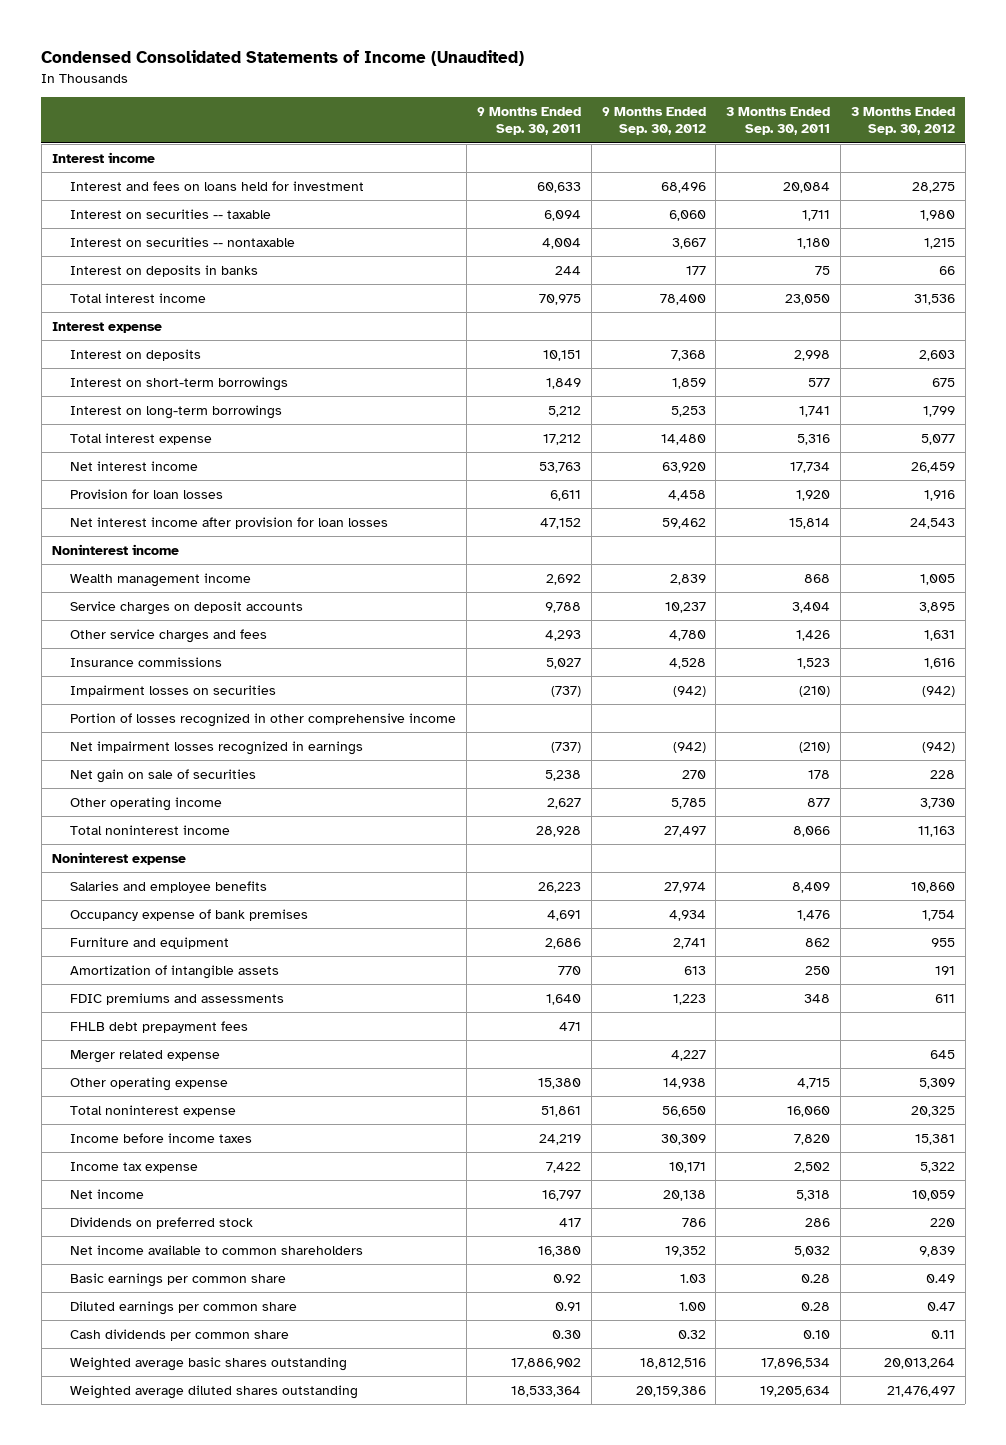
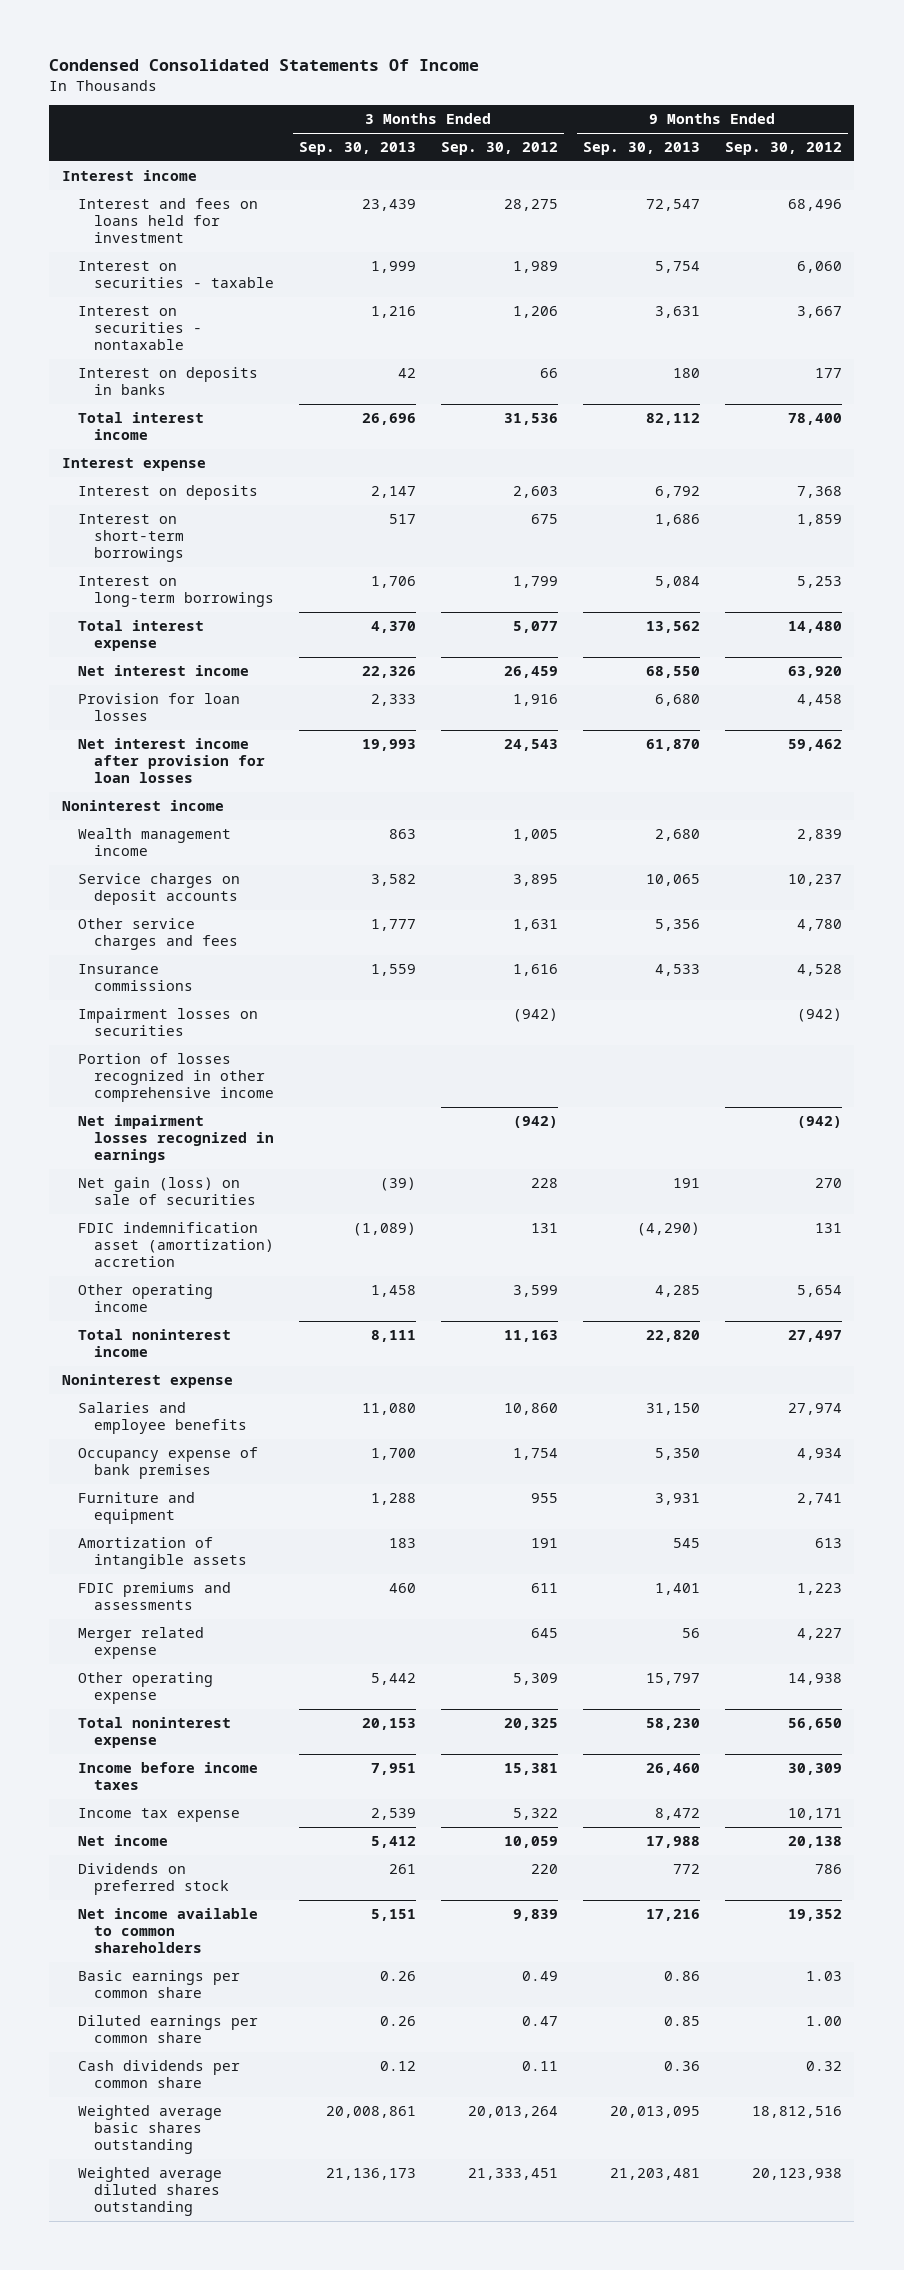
- Condensed Consolidated Statements of Income (Unaudited)
+ Condensed Consolidated Statements Of Income
- | 9 Months Ended Sep. 30, 2011 | 9 Months Ended Sep. 30, 2012 | 3 Months Ended Sep. 30, 2011 | 3 Months Ended Sep. 30, 2012
+ | 3 Months Ended Sep. 30, 2013 | 3 Months Ended Sep. 30, 2012 | 9 Months Ended Sep. 30, 2013 | 9 Months Ended Sep. 30, 2012
- Interest on securities -- taxable | 6,094 | 6,060 | 1,711 | 1,980
- Interest on securities -- nontaxable | 4,004 | 3,667 | 1,180 | 1,215
+ Interest on securities - taxable | 1,999 | 1,989 | 5,754 | 6,060
+ Interest on securities - nontaxable | 1,216 | 1,206 | 3,631 | 3,667
- Net gain on sale of securities | 5,238 | 270 | 178 | 228
- Other operating income | 2,627 | 5,785 | 877 | 3,730
+ Net gain (loss) on sale of securities | (39) | 228 | 191 | 270
+ FDIC indemnification asset (amortization) accretion | (1,089) | 131 | (4,290) | 131
+ Other operating income | 1,458 | 3,599 | 4,285 | 5,654
- FHLB debt prepayment fees | 471 | | |
- Weighted average diluted shares outstanding | 18,533,364 | 20,159,386 | 19,205,634 | 21,476,497
+ Weighted average diluted shares outstanding | 21,136,173 | 21,333,451 | 21,203,481 | 20,123,938

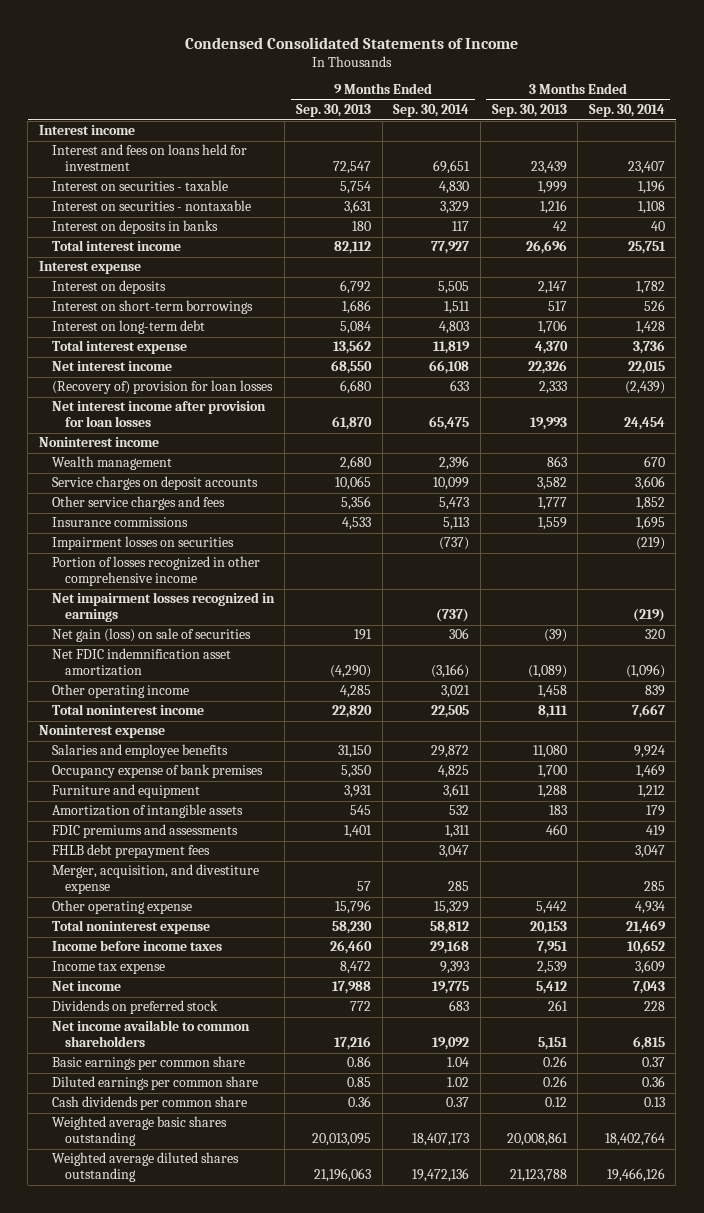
- Condensed Consolidated Statements Of Income
+ Condensed Consolidated Statements of Income
- | 3 Months Ended Sep. 30, 2013 | 3 Months Ended Sep. 30, 2012 | 9 Months Ended Sep. 30, 2013 | 9 Months Ended Sep. 30, 2012
+ | 9 Months Ended Sep. 30, 2013 | 9 Months Ended Sep. 30, 2014 | 3 Months Ended Sep. 30, 2013 | 3 Months Ended Sep. 30, 2014
- Interest on long-term borrowings | 1,706 | 1,799 | 5,084 | 5,253
+ Interest on long-term debt | 5,084 | 4,803 | 1,706 | 1,428
- Provision for loan losses | 2,333 | 1,916 | 6,680 | 4,458
+ (Recovery of) provision for loan losses | 6,680 | 633 | 2,333 | (2,439)
- Wealth management income | 863 | 1,005 | 2,680 | 2,839
+ Wealth management | 2,680 | 2,396 | 863 | 670
- FDIC indemnification asset (amortization) accretion | (1,089) | 131 | (4,290) | 131
+ Net FDIC indemnification asset amortization | (4,290) | (3,166) | (1,089) | (1,096)
- Merger related expense | | 645 | 56 | 4,227
- Other operating expense | 5,442 | 5,309 | 15,797 | 14,938
+ FHLB debt prepayment fees | | 3,047 | | 3,047
+ Merger, acquisition, and divestiture expense | 57 | 285 | | 285
+ Other operating expense | 15,796 | 15,329 | 5,442 | 4,934
- Weighted average diluted shares outstanding | 21,136,173 | 21,333,451 | 21,203,481 | 20,123,938
+ Weighted average diluted shares outstanding | 21,196,063 | 19,472,136 | 21,123,788 | 19,466,126

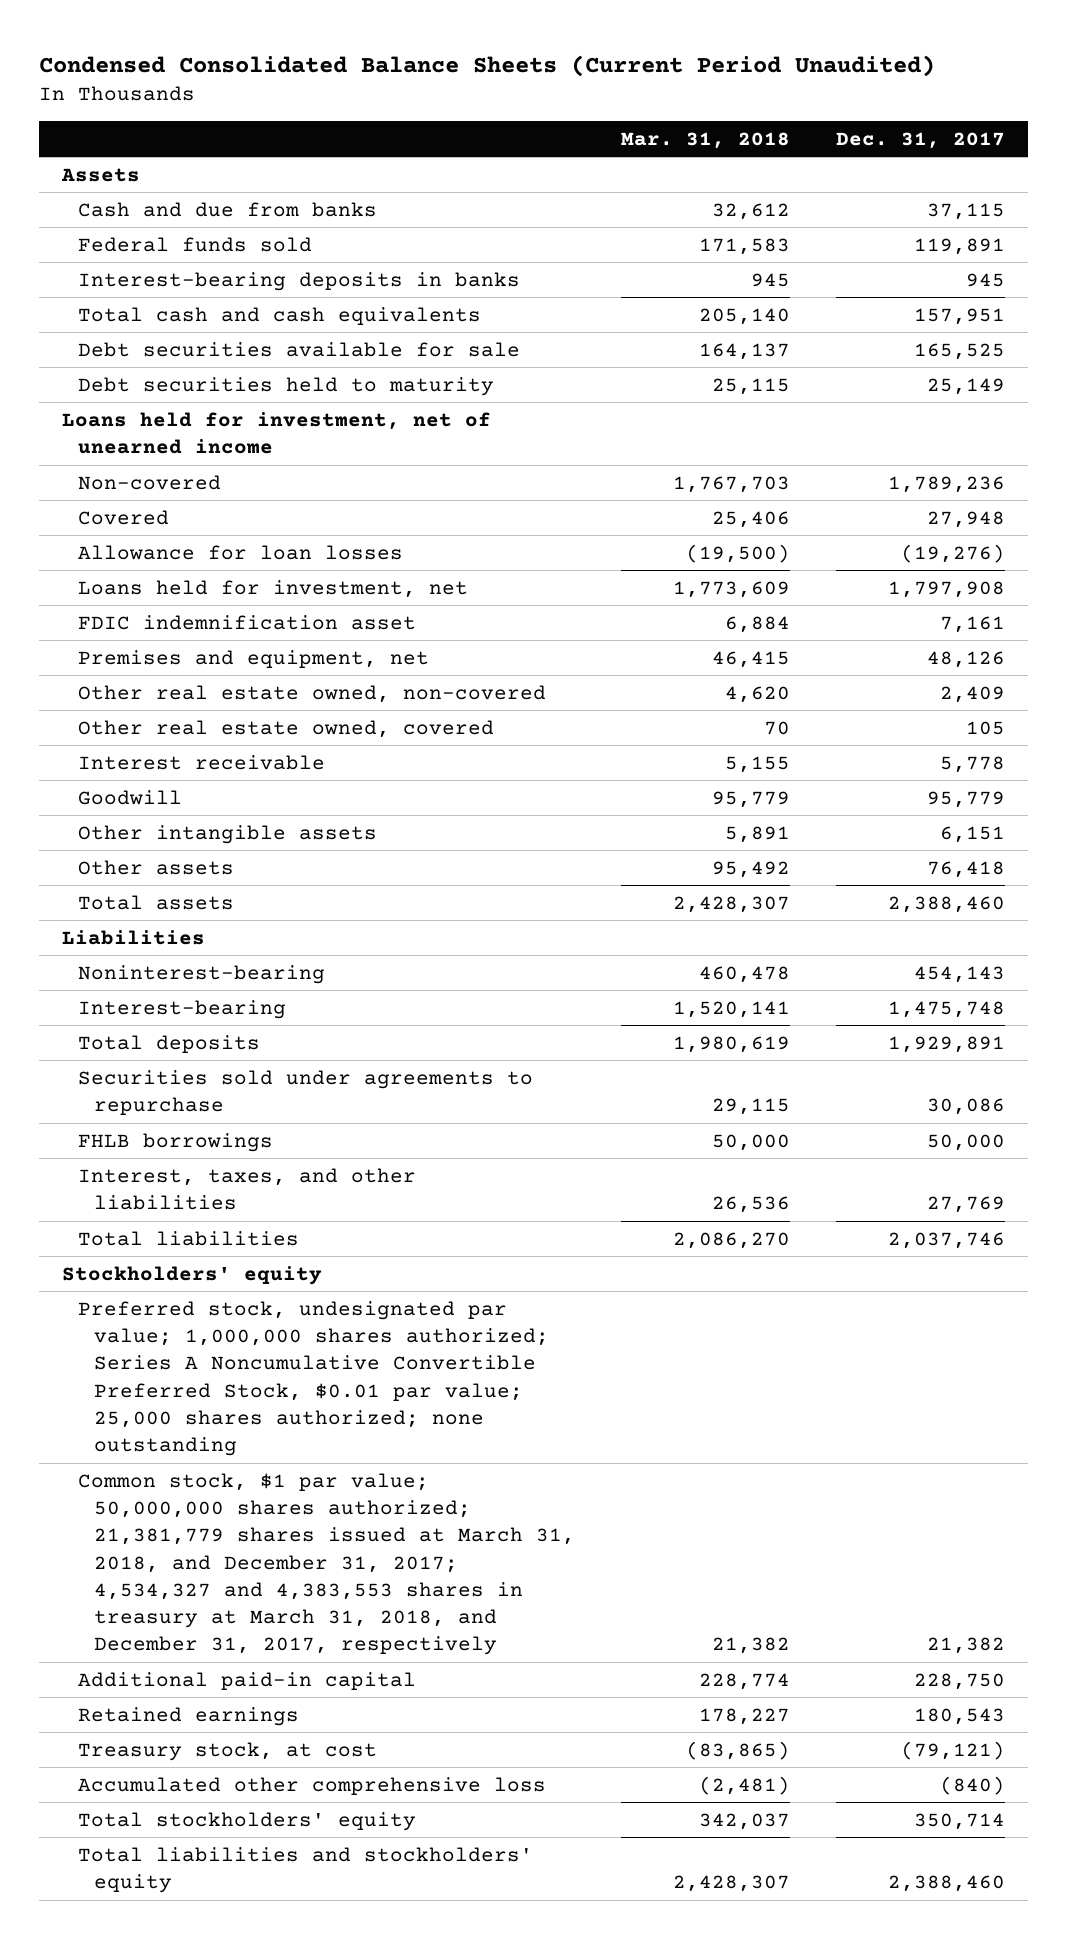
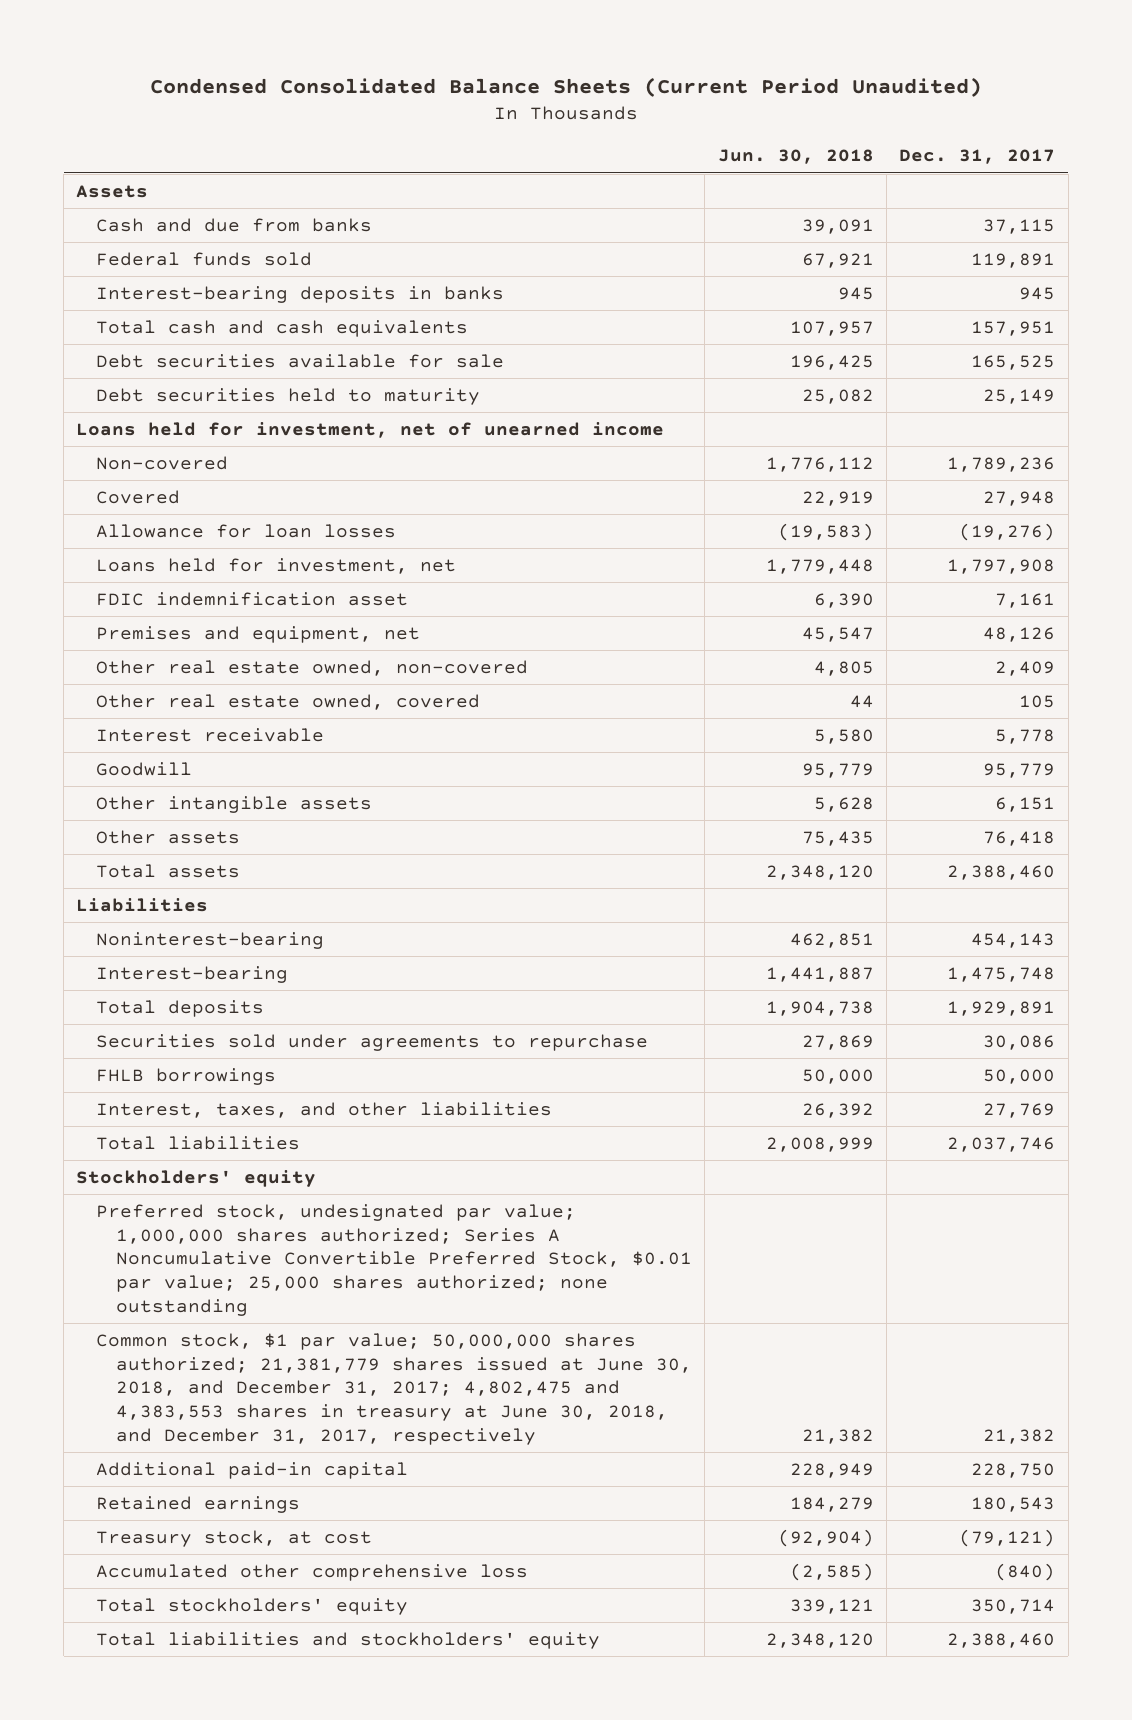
- | Mar. 31, 2018 | Dec. 31, 2017
+ | Jun. 30, 2018 | Dec. 31, 2017
- Common stock, $1 par value; 50,000,000 shares authorized; 21,381,779 shares issued at March 31, 2018, and December 31, 2017; 4,534,327 and 4,383,553 shares in treasury at March 31, 2018, and December 31, 2017, respectively | 21,382 | 21,382
+ Common stock, $1 par value; 50,000,000 shares authorized; 21,381,779 shares issued at June 30, 2018, and December 31, 2017; 4,802,475 and 4,383,553 shares in treasury at June 30, 2018, and December 31, 2017, respectively | 21,382 | 21,382

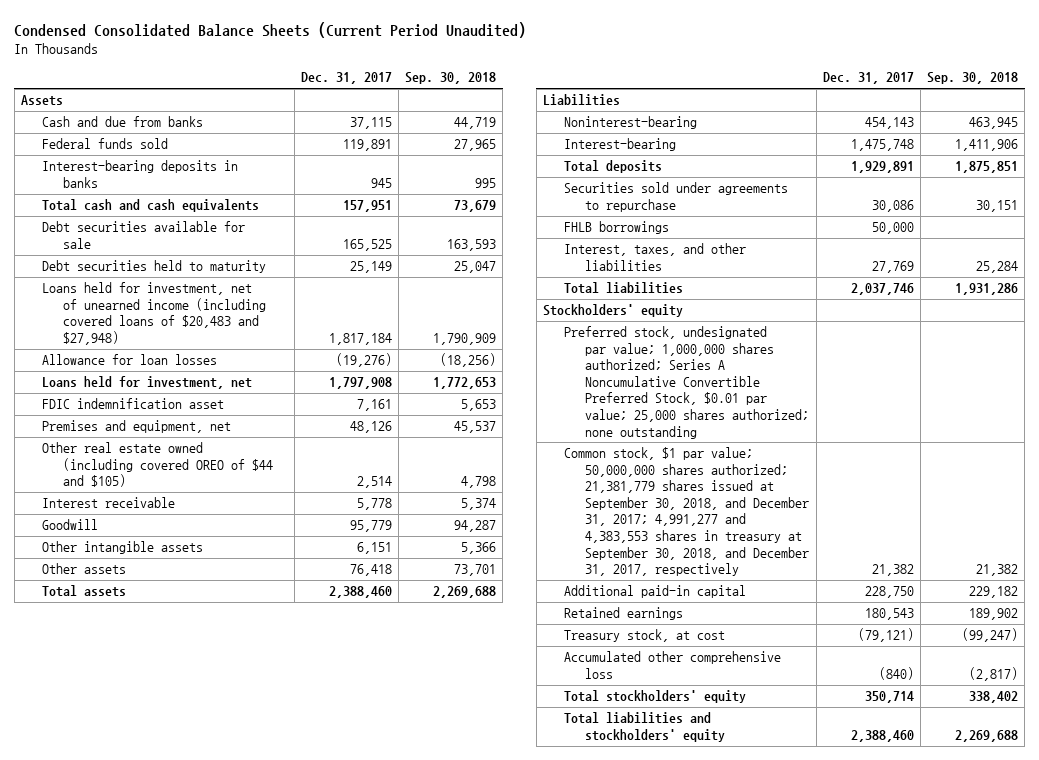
- | Jun. 30, 2018 | Dec. 31, 2017
+ | Dec. 31, 2017 | Sep. 30, 2018
- Loans held for investment, net of unearned income
- Non-covered | 1,776,112 | 1,789,236
- Covered | 22,919 | 27,948
+ Loans held for investment, net of unearned income (including covered loans of $20,483 and $27,948) | 1,817,184 | 1,790,909
- Other real estate owned, non-covered | 4,805 | 2,409
- Other real estate owned, covered | 44 | 105
+ Other real estate owned (including covered OREO of $44 and $105) | 2,514 | 4,798
- Common stock, $1 par value; 50,000,000 shares authorized; 21,381,779 shares issued at June 30, 2018, and December 31, 2017; 4,802,475 and 4,383,553 shares in treasury at June 30, 2018, and December 31, 2017, respectively | 21,382 | 21,382
+ Common stock, $1 par value; 50,000,000 shares authorized; 21,381,779 shares issued at September 30, 2018, and December 31, 2017; 4,991,277 and 4,383,553 shares in treasury at September 30, 2018, and December 31, 2017, respectively | 21,382 | 21,382

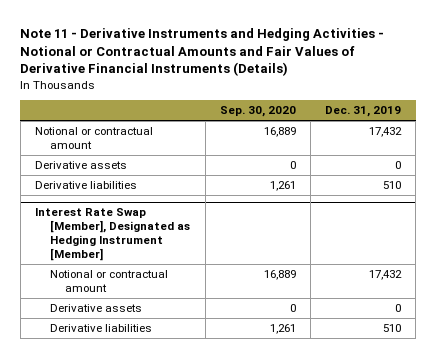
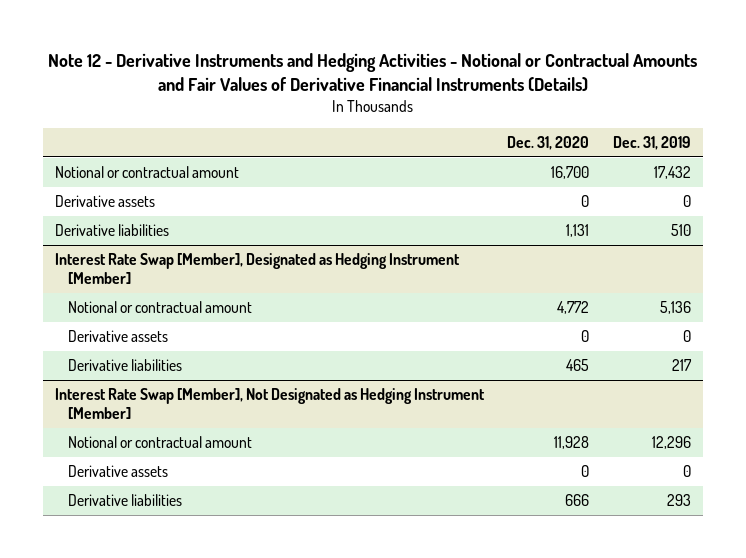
- Note 11 - Derivative Instruments and Hedging Activities - Notional or Contractual Amounts and Fair Values of Derivative Financial Instruments (Details)
+ Note 12 - Derivative Instruments and Hedging Activities - Notional or Contractual Amounts and Fair Values of Derivative Financial Instruments (Details)
- | Sep. 30, 2020 | Dec. 31, 2019
+ | Dec. 31, 2020 | Dec. 31, 2019
@ Interest Rate Swap [Member], Designated as Hedging Instrument [Member]
- Notional or contractual amount | 16,889 | 17,432
+ Notional or contractual amount | 4,772 | 5,136
- Derivative liabilities | 1,261 | 510
+ Derivative liabilities | 465 | 217
+ Interest Rate Swap [Member], Not Designated as Hedging Instrument [Member]
+ Notional or contractual amount | 11,928 | 12,296
+ Derivative assets | 0 | 0
+ Derivative liabilities | 666 | 293

